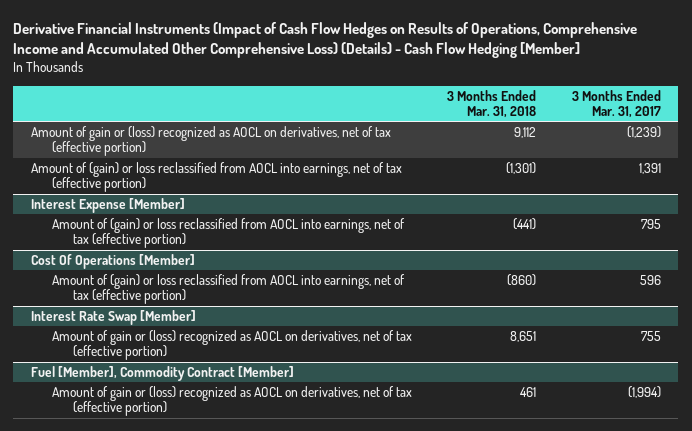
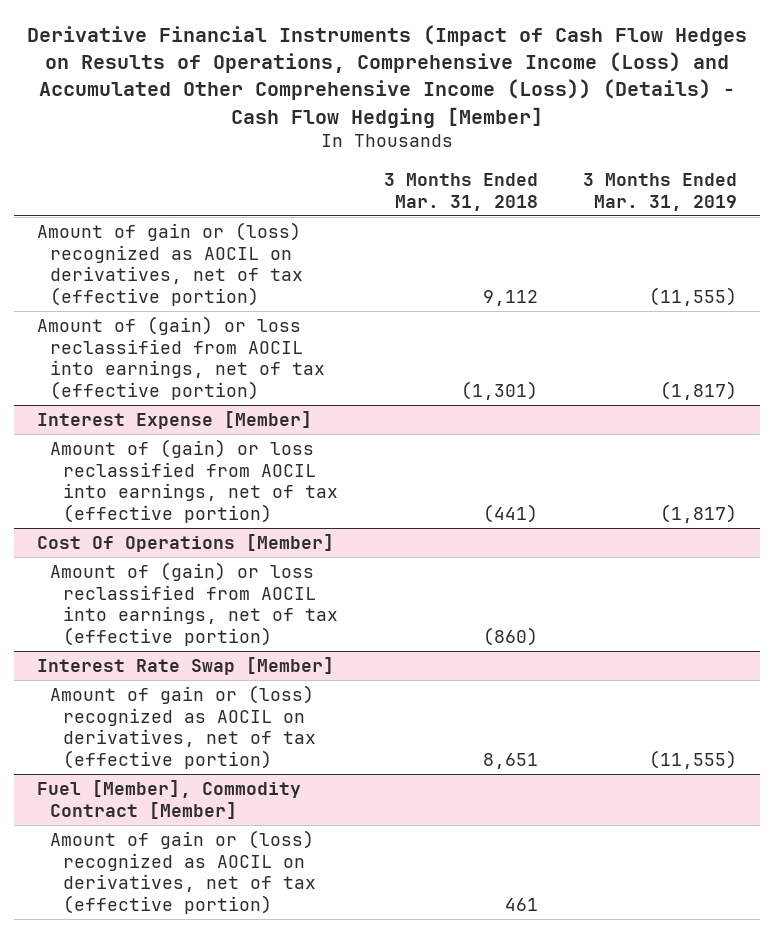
- Derivative Financial Instruments (Impact of Cash Flow Hedges on Results of Operations, Comprehensive Income and Accumulated Other Comprehensive Loss) (Details) - Cash Flow Hedging [Member]
+ Derivative Financial Instruments (Impact of Cash Flow Hedges on Results of Operations, Comprehensive Income (Loss) and Accumulated Other Comprehensive Income (Loss)) (Details) - Cash Flow Hedging [Member]
- | 3 Months Ended Mar. 31, 2018 | 3 Months Ended Mar. 31, 2017
+ | 3 Months Ended Mar. 31, 2018 | 3 Months Ended Mar. 31, 2019
- Amount of gain or (loss) recognized as AOCL on derivatives, net of tax (effective portion) | 9,112 | (1,239)
- Amount of (gain) or loss reclassified from AOCL into earnings, net of tax (effective portion) | (1,301) | 1,391
+ Amount of gain or (loss) recognized as AOCIL on derivatives, net of tax (effective portion) | 9,112 | (11,555)
+ Amount of (gain) or loss reclassified from AOCIL into earnings, net of tax (effective portion) | (1,301) | (1,817)
@ Interest Expense [Member]
- Amount of (gain) or loss reclassified from AOCL into earnings, net of tax (effective portion) | (441) | 795
+ Amount of (gain) or loss reclassified from AOCIL into earnings, net of tax (effective portion) | (441) | (1,817)
@ Cost Of Operations [Member]
- Amount of (gain) or loss reclassified from AOCL into earnings, net of tax (effective portion) | (860) | 596
+ Amount of (gain) or loss reclassified from AOCIL into earnings, net of tax (effective portion) | (860) |
@ Interest Rate Swap [Member]
- Amount of gain or (loss) recognized as AOCL on derivatives, net of tax (effective portion) | 8,651 | 755
+ Amount of gain or (loss) recognized as AOCIL on derivatives, net of tax (effective portion) | 8,651 | (11,555)
@ Fuel [Member], Commodity Contract [Member]
- Amount of gain or (loss) recognized as AOCL on derivatives, net of tax (effective portion) | 461 | (1,994)
+ Amount of gain or (loss) recognized as AOCIL on derivatives, net of tax (effective portion) | 461 |

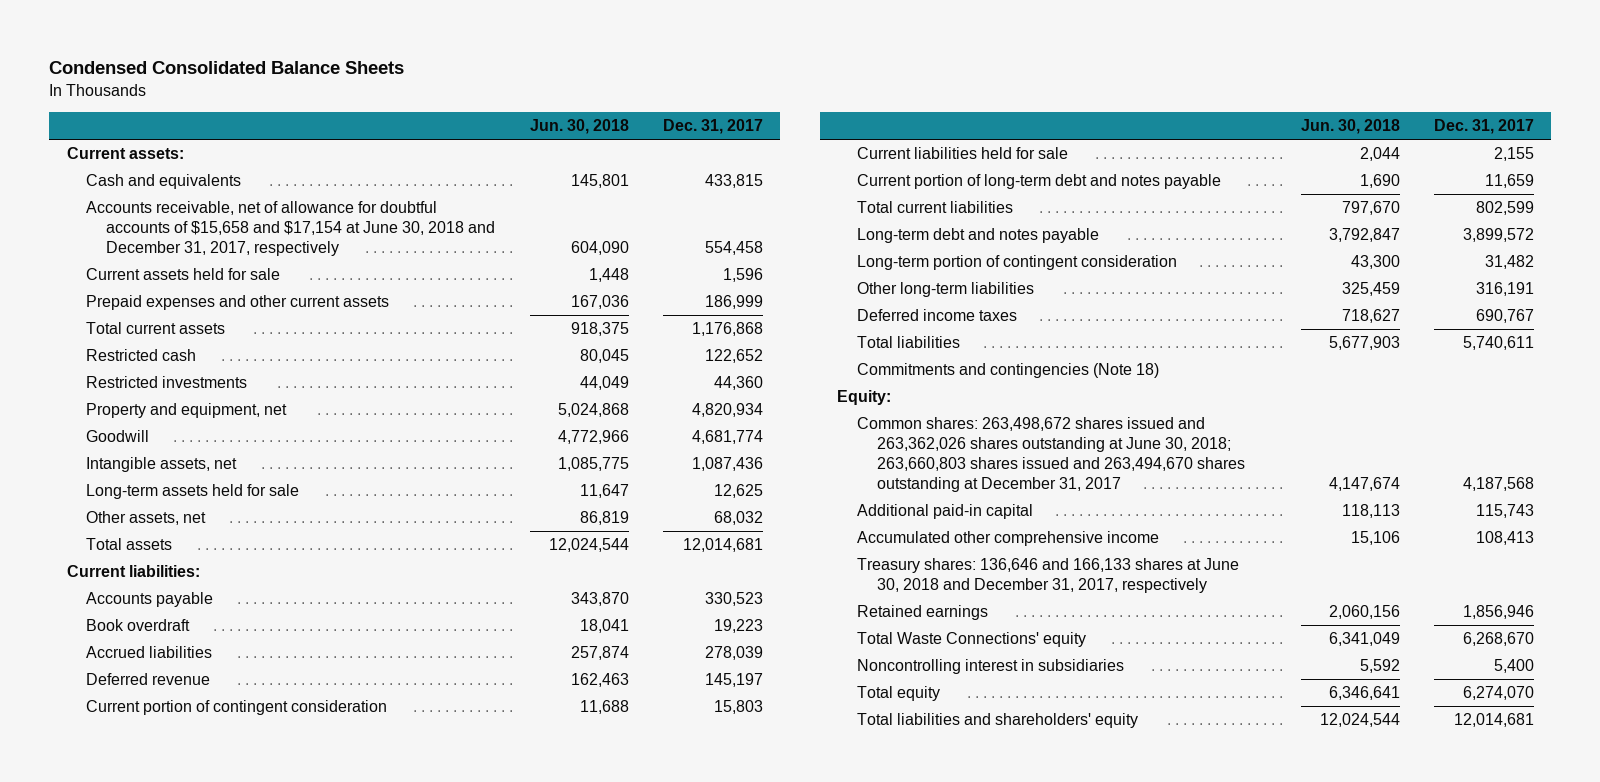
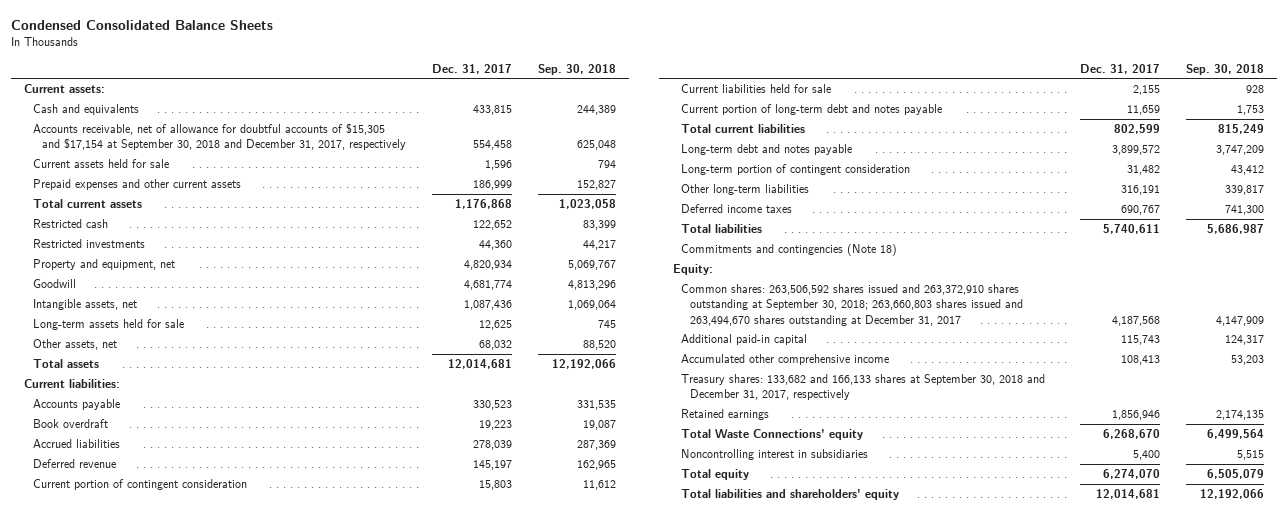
- | Jun. 30, 2018 | Dec. 31, 2017
+ | Dec. 31, 2017 | Sep. 30, 2018
- Accounts receivable, net of allowance for doubtful accounts of $15,658 and $17,154 at June 30, 2018 and December 31, 2017, respectively | 604,090 | 554,458
+ Accounts receivable, net of allowance for doubtful accounts of $15,305 and $17,154 at September 30, 2018 and December 31, 2017, respectively | 554,458 | 625,048
- Common shares: 263,498,672 shares issued and 263,362,026 shares outstanding at June 30, 2018; 263,660,803 shares issued and 263,494,670 shares outstanding at December 31, 2017 | 4,147,674 | 4,187,568
+ Common shares: 263,506,592 shares issued and 263,372,910 shares outstanding at September 30, 2018; 263,660,803 shares issued and 263,494,670 shares outstanding at December 31, 2017 | 4,187,568 | 4,147,909
- Treasury shares: 136,646 and 166,133 shares at June 30, 2018 and December 31, 2017, respectively
+ Treasury shares: 133,682 and 166,133 shares at September 30, 2018 and December 31, 2017, respectively

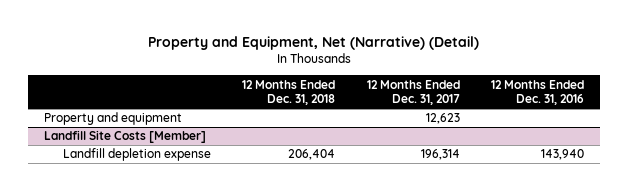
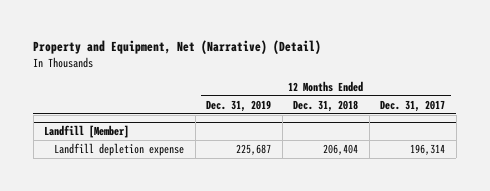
- | 12 Months Ended Dec. 31, 2018 | 12 Months Ended Dec. 31, 2017 | 12 Months Ended Dec. 31, 2016
+ | 12 Months Ended Dec. 31, 2019 | 12 Months Ended Dec. 31, 2018 | 12 Months Ended Dec. 31, 2017
- Property and equipment | | 12,623 |
- Landfill Site Costs [Member]
+ Landfill [Member]

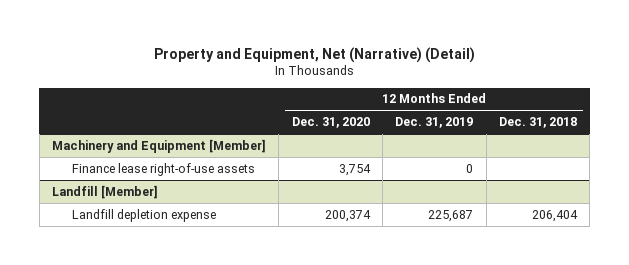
- | 12 Months Ended Dec. 31, 2019 | 12 Months Ended Dec. 31, 2018 | 12 Months Ended Dec. 31, 2017
+ | 12 Months Ended Dec. 31, 2020 | 12 Months Ended Dec. 31, 2019 | 12 Months Ended Dec. 31, 2018
+ Machinery and Equipment [Member]
+ Finance lease right-of-use assets | 3,754 | 0 |

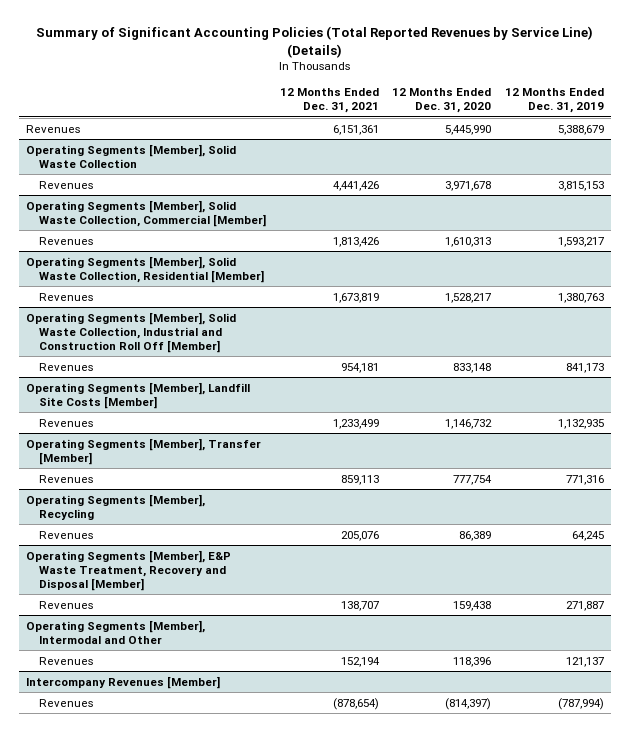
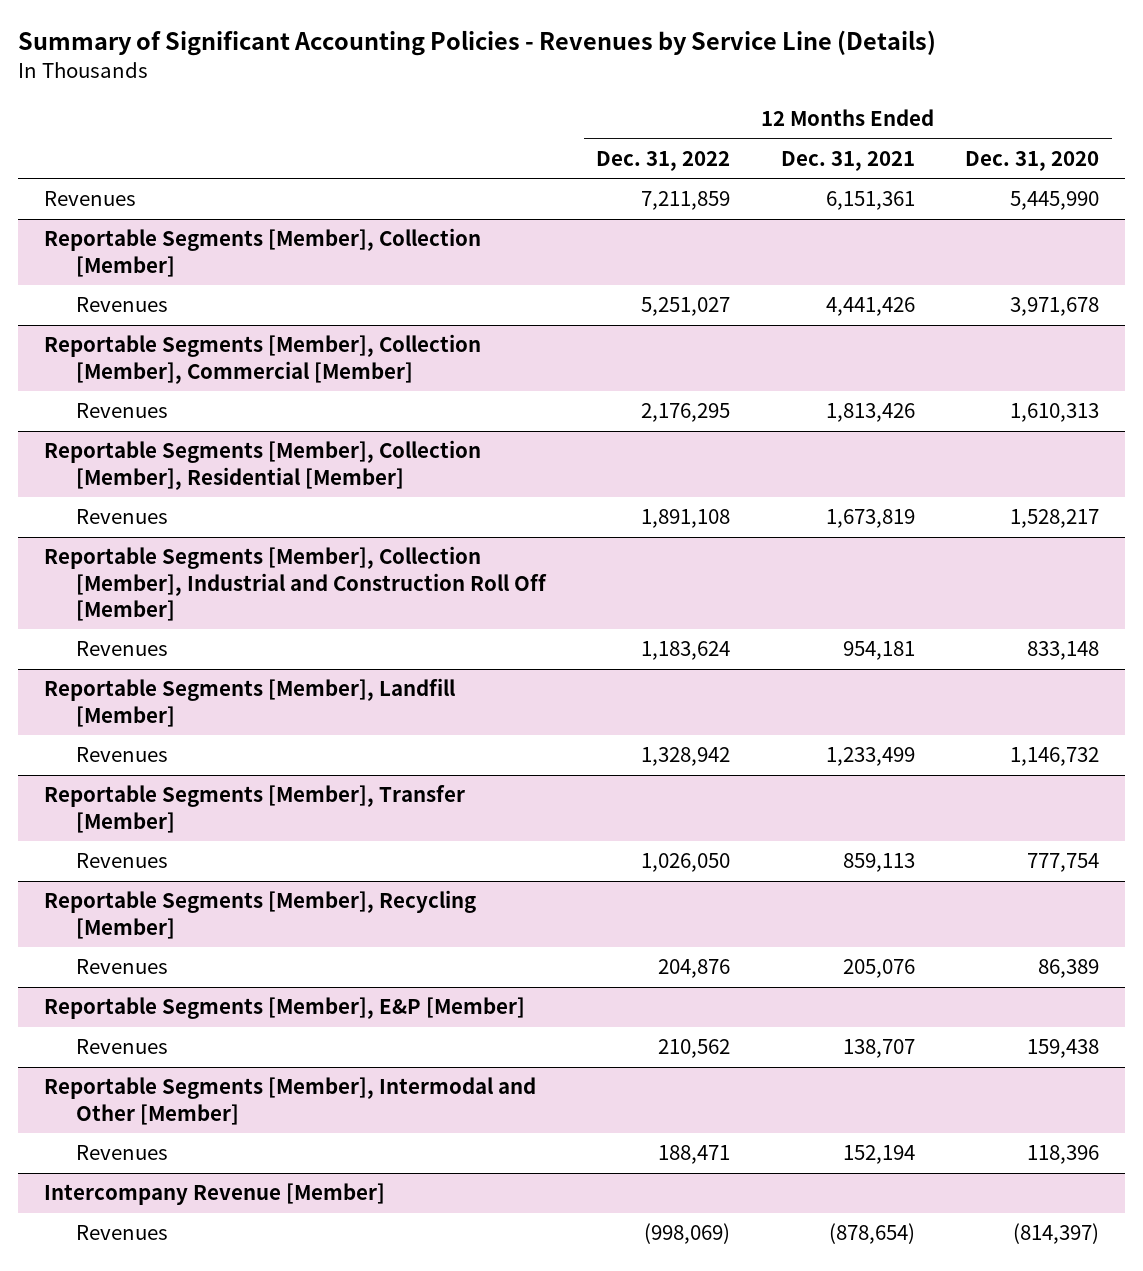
- Summary of Significant Accounting Policies (Total Reported Revenues by Service Line) (Details)
+ Summary of Significant Accounting Policies - Revenues by Service Line (Details)
- | 12 Months Ended Dec. 31, 2021 | 12 Months Ended Dec. 31, 2020 | 12 Months Ended Dec. 31, 2019
+ | 12 Months Ended Dec. 31, 2022 | 12 Months Ended Dec. 31, 2021 | 12 Months Ended Dec. 31, 2020
- Operating Segments [Member], Solid Waste Collection
+ Reportable Segments [Member], Collection [Member]
- Operating Segments [Member], Solid Waste Collection, Commercial [Member]
+ Reportable Segments [Member], Collection [Member], Commercial [Member]
- Operating Segments [Member], Solid Waste Collection, Residential [Member]
+ Reportable Segments [Member], Collection [Member], Residential [Member]
- Operating Segments [Member], Solid Waste Collection, Industrial and Construction Roll Off [Member]
+ Reportable Segments [Member], Collection [Member], Industrial and Construction Roll Off [Member]
- Operating Segments [Member], Landfill Site Costs [Member]
+ Reportable Segments [Member], Landfill [Member]
- Operating Segments [Member], Transfer [Member]
+ Reportable Segments [Member], Transfer [Member]
- Operating Segments [Member], Recycling
+ Reportable Segments [Member], Recycling [Member]
- Operating Segments [Member], E&P Waste Treatment, Recovery and Disposal [Member]
+ Reportable Segments [Member], E&P [Member]
- Operating Segments [Member], Intermodal and Other
+ Reportable Segments [Member], Intermodal and Other [Member]
- Intercompany Revenues [Member]
+ Intercompany Revenue [Member]

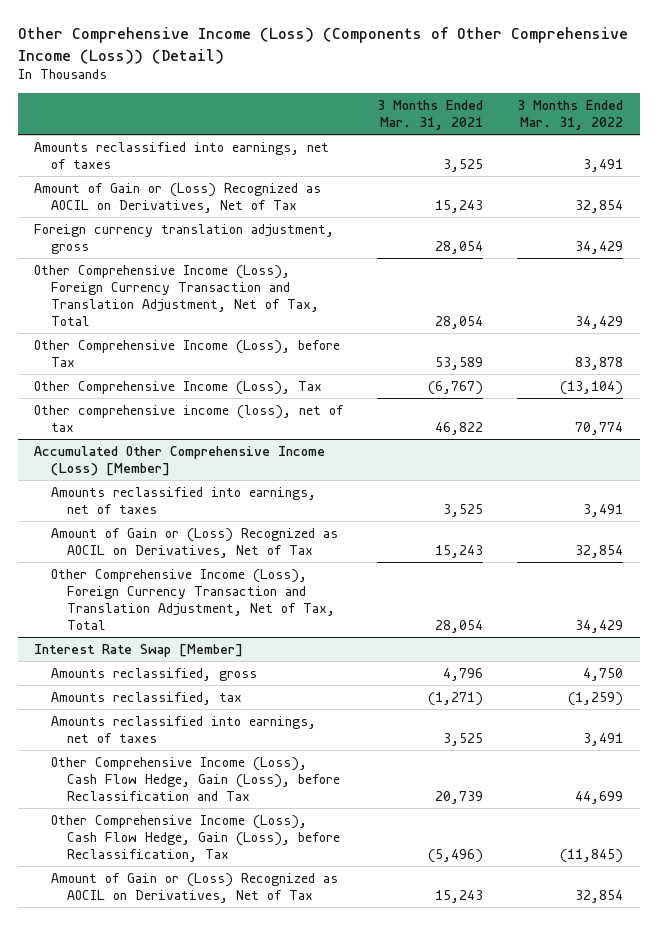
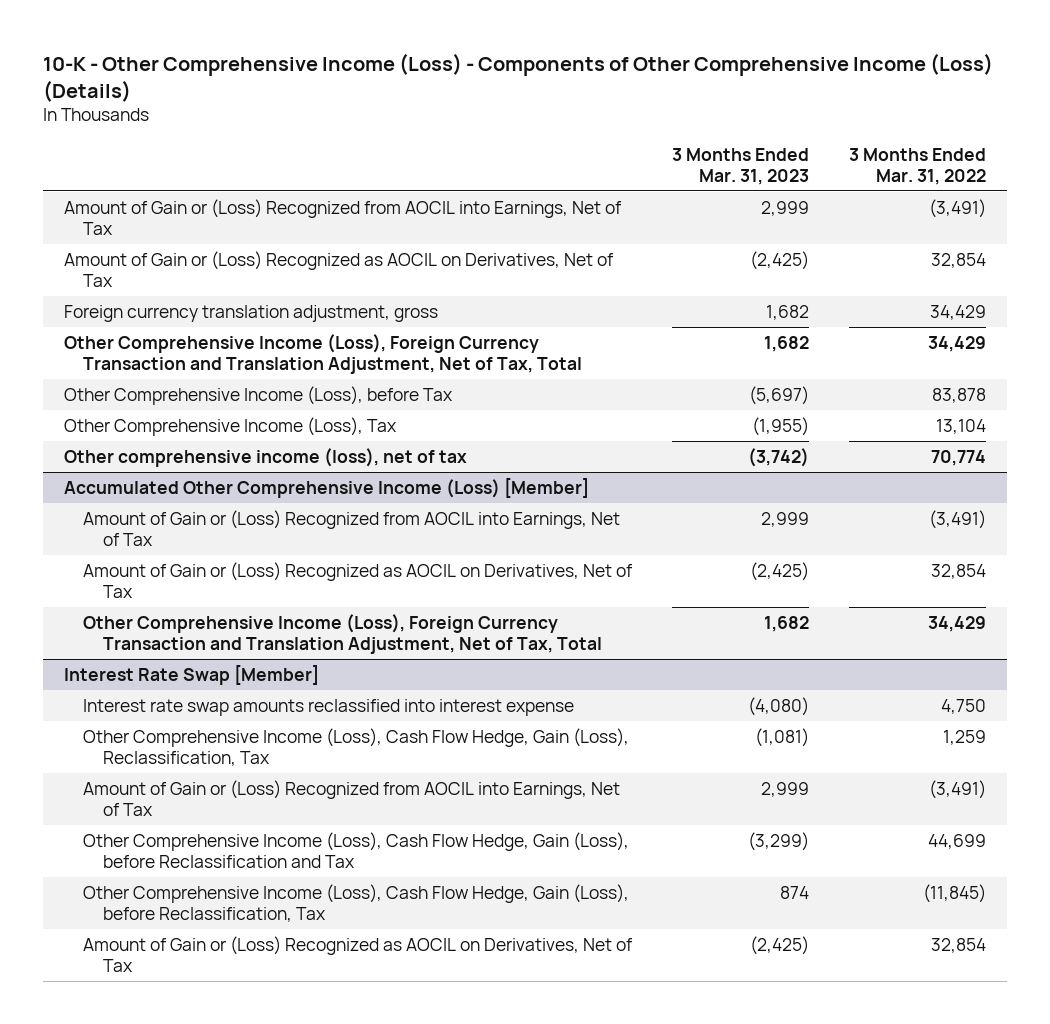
- Other Comprehensive Income (Loss) (Components of Other Comprehensive Income (Loss)) (Detail)
+ 10-K - Other Comprehensive Income (Loss) - Components of Other Comprehensive Income (Loss) (Details)
- | 3 Months Ended Mar. 31, 2021 | 3 Months Ended Mar. 31, 2022
+ | 3 Months Ended Mar. 31, 2023 | 3 Months Ended Mar. 31, 2022
- Amounts reclassified into earnings, net of taxes | 3,525 | 3,491
+ Amount of Gain or (Loss) Recognized from AOCIL into Earnings, Net of Tax | 2,999 | (3,491)
- Other Comprehensive Income (Loss), Tax | (6,767) | (13,104)
+ Other Comprehensive Income (Loss), Tax | (1,955) | 13,104
@ Accumulated Other Comprehensive Income (Loss) [Member]
- Amounts reclassified into earnings, net of taxes | 3,525 | 3,491
+ Amount of Gain or (Loss) Recognized from AOCIL into Earnings, Net of Tax | 2,999 | (3,491)
@ Interest Rate Swap [Member]
- Amounts reclassified, gross | 4,796 | 4,750
- Amounts reclassified, tax | (1,271) | (1,259)
- Amounts reclassified into earnings, net of taxes | 3,525 | 3,491
+ Interest rate swap amounts reclassified into interest expense | (4,080) | 4,750
+ Other Comprehensive Income (Loss), Cash Flow Hedge, Gain (Loss), Reclassification, Tax | (1,081) | 1,259
+ Amount of Gain or (Loss) Recognized from AOCIL into Earnings, Net of Tax | 2,999 | (3,491)

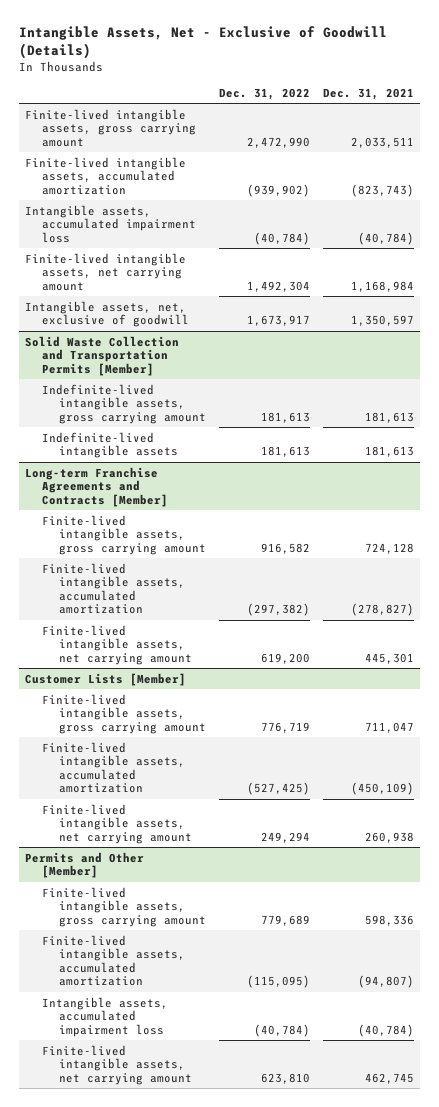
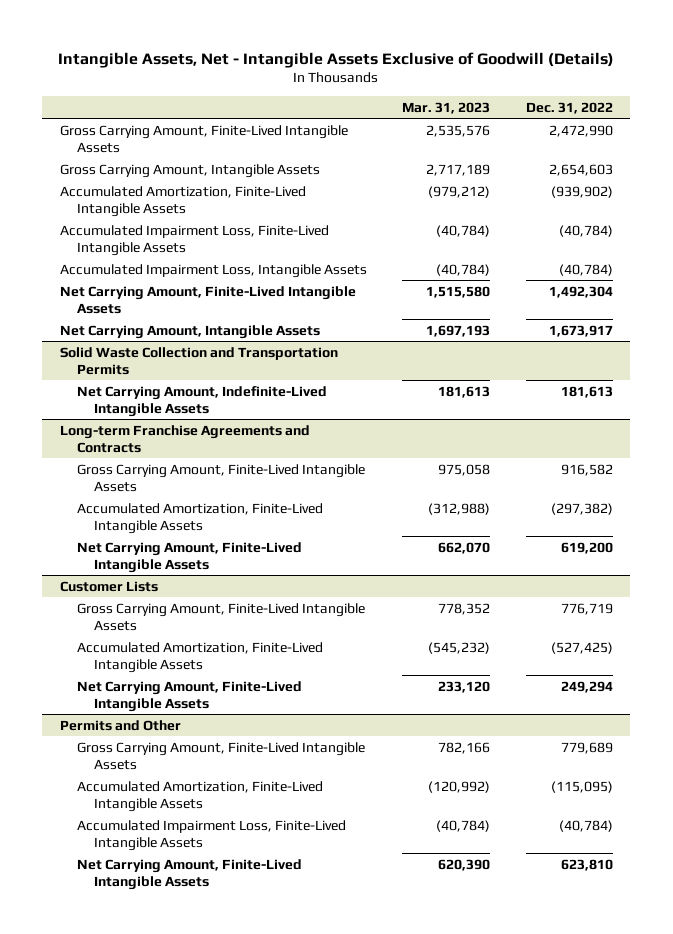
- Intangible Assets, Net - Exclusive of Goodwill (Details)
+ Intangible Assets, Net - Intangible Assets Exclusive of Goodwill (Details)
- | Dec. 31, 2022 | Dec. 31, 2021
+ | Mar. 31, 2023 | Dec. 31, 2022
- Finite-lived intangible assets, gross carrying amount | 2,472,990 | 2,033,511
- Finite-lived intangible assets, accumulated amortization | (939,902) | (823,743)
- Intangible assets, accumulated impairment loss | (40,784) | (40,784)
- Finite-lived intangible assets, net carrying amount | 1,492,304 | 1,168,984
- Intangible assets, net, exclusive of goodwill | 1,673,917 | 1,350,597
- Solid Waste Collection and Transportation Permits [Member]
- Indefinite-lived intangible assets, gross carrying amount | 181,613 | 181,613
- Indefinite-lived intangible assets | 181,613 | 181,613
- Long-term Franchise Agreements and Contracts [Member]
- Finite-lived intangible assets, gross carrying amount | 916,582 | 724,128
- Finite-lived intangible assets, accumulated amortization | (297,382) | (278,827)
- Finite-lived intangible assets, net carrying amount | 619,200 | 445,301
- Customer Lists [Member]
- Finite-lived intangible assets, gross carrying amount | 776,719 | 711,047
- Finite-lived intangible assets, accumulated amortization | (527,425) | (450,109)
- Finite-lived intangible assets, net carrying amount | 249,294 | 260,938
- Permits and Other [Member]
- Finite-lived intangible assets, gross carrying amount | 779,689 | 598,336
- Finite-lived intangible assets, accumulated amortization | (115,095) | (94,807)
- Intangible assets, accumulated impairment loss | (40,784) | (40,784)
- Finite-lived intangible assets, net carrying amount | 623,810 | 462,745
+ Gross Carrying Amount, Finite-Lived Intangible Assets | 2,535,576 | 2,472,990
+ Gross Carrying Amount, Intangible Assets | 2,717,189 | 2,654,603
+ Accumulated Amortization, Finite-Lived Intangible Assets | (979,212) | (939,902)
+ Accumulated Impairment Loss, Finite-Lived Intangible Assets | (40,784) | (40,784)
+ Accumulated Impairment Loss, Intangible Assets | (40,784) | (40,784)
+ Net Carrying Amount, Finite-Lived Intangible Assets | 1,515,580 | 1,492,304
+ Net Carrying Amount, Intangible Assets | 1,697,193 | 1,673,917
+ Solid Waste Collection and Transportation Permits
+ Net Carrying Amount, Indefinite-Lived Intangible Assets | 181,613 | 181,613
+ Long-term Franchise Agreements and Contracts
+ Gross Carrying Amount, Finite-Lived Intangible Assets | 975,058 | 916,582
+ Accumulated Amortization, Finite-Lived Intangible Assets | (312,988) | (297,382)
+ Net Carrying Amount, Finite-Lived Intangible Assets | 662,070 | 619,200
+ Customer Lists
+ Gross Carrying Amount, Finite-Lived Intangible Assets | 778,352 | 776,719
+ Accumulated Amortization, Finite-Lived Intangible Assets | (545,232) | (527,425)
+ Net Carrying Amount, Finite-Lived Intangible Assets | 233,120 | 249,294
+ Permits and Other
+ Gross Carrying Amount, Finite-Lived Intangible Assets | 782,166 | 779,689
+ Accumulated Amortization, Finite-Lived Intangible Assets | (120,992) | (115,095)
+ Accumulated Impairment Loss, Finite-Lived Intangible Assets | (40,784) | (40,784)
+ Net Carrying Amount, Finite-Lived Intangible Assets | 620,390 | 623,810

